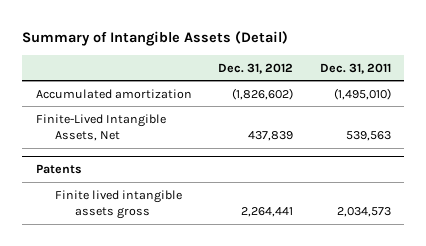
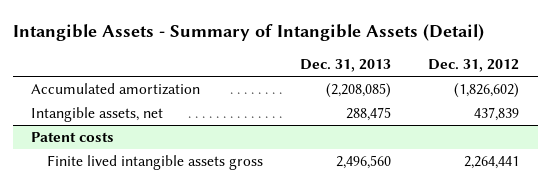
- Summary of Intangible Assets (Detail)
+ Intangible Assets - Summary of Intangible Assets (Detail)
- | Dec. 31, 2012 | Dec. 31, 2011
+ | Dec. 31, 2013 | Dec. 31, 2012
- Finite-Lived Intangible Assets, Net | 437,839 | 539,563
- Patents
+ Intangible assets, net | 288,475 | 437,839
+ Patent costs

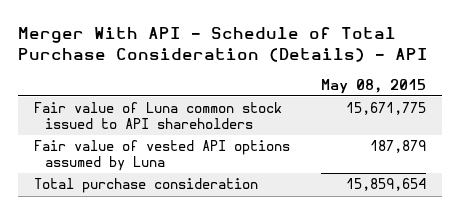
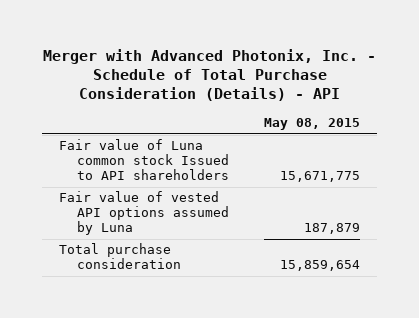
- Merger With API - Schedule of Total Purchase Consideration (Details) - API
+ Merger with Advanced Photonix, Inc. - Schedule of Total Purchase Consideration (Details) - API
- Fair value of Luna common stock issued to API shareholders | 15,671,775
+ Fair value of Luna common stock Issued to API shareholders | 15,671,775

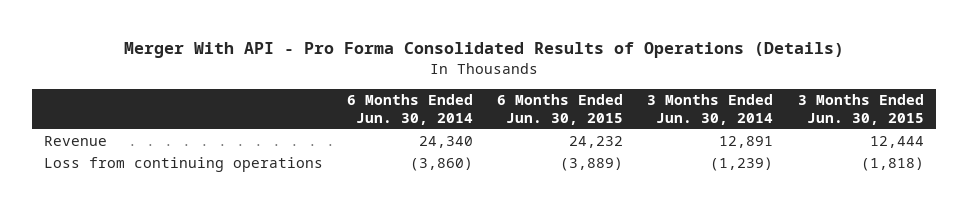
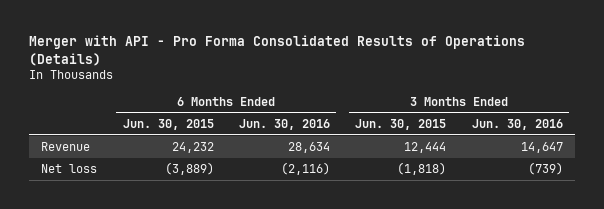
- Merger With API - Pro Forma Consolidated Results of Operations (Details)
+ Merger with API - Pro Forma Consolidated Results of Operations (Details)
- | 6 Months Ended Jun. 30, 2014 | 6 Months Ended Jun. 30, 2015 | 3 Months Ended Jun. 30, 2014 | 3 Months Ended Jun. 30, 2015
+ | 6 Months Ended Jun. 30, 2015 | 6 Months Ended Jun. 30, 2016 | 3 Months Ended Jun. 30, 2015 | 3 Months Ended Jun. 30, 2016
- Loss from continuing operations | (3,860) | (3,889) | (1,239) | (1,818)
+ Net loss | (3,889) | (2,116) | (1,818) | (739)

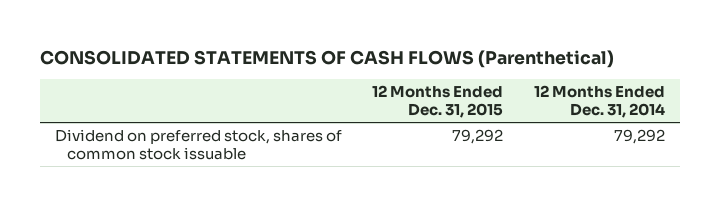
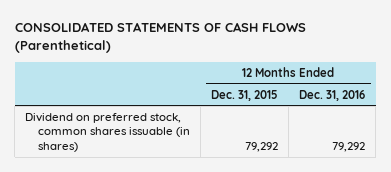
- | 12 Months Ended Dec. 31, 2015 | 12 Months Ended Dec. 31, 2014
+ | 12 Months Ended Dec. 31, 2015 | 12 Months Ended Dec. 31, 2016
- Dividend on preferred stock, shares of common stock issuable | 79,292 | 79,292
+ Dividend on preferred stock, common shares issuable (in shares) | 79,292 | 79,292

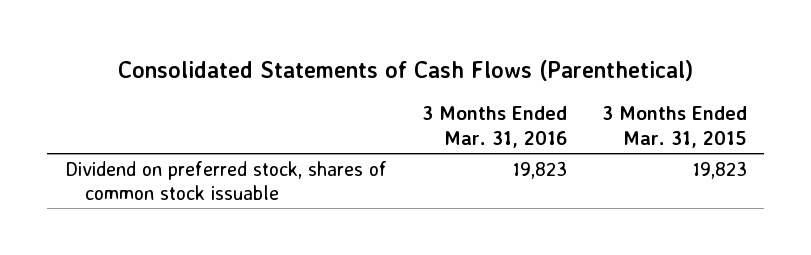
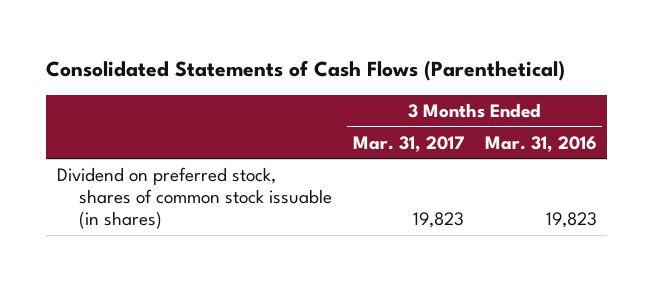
- | 3 Months Ended Mar. 31, 2016 | 3 Months Ended Mar. 31, 2015
+ | 3 Months Ended Mar. 31, 2017 | 3 Months Ended Mar. 31, 2016
- Dividend on preferred stock, shares of common stock issuable | 19,823 | 19,823
+ Dividend on preferred stock, shares of common stock issuable (in shares) | 19,823 | 19,823

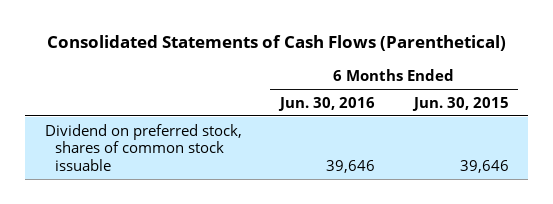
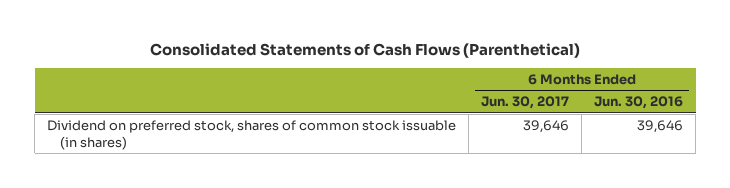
- | 6 Months Ended Jun. 30, 2016 | 6 Months Ended Jun. 30, 2015
+ | 6 Months Ended Jun. 30, 2017 | 6 Months Ended Jun. 30, 2016
- Dividend on preferred stock, shares of common stock issuable | 39,646 | 39,646
+ Dividend on preferred stock, shares of common stock issuable (in shares) | 39,646 | 39,646

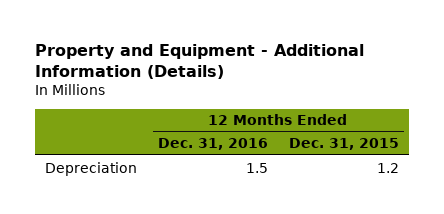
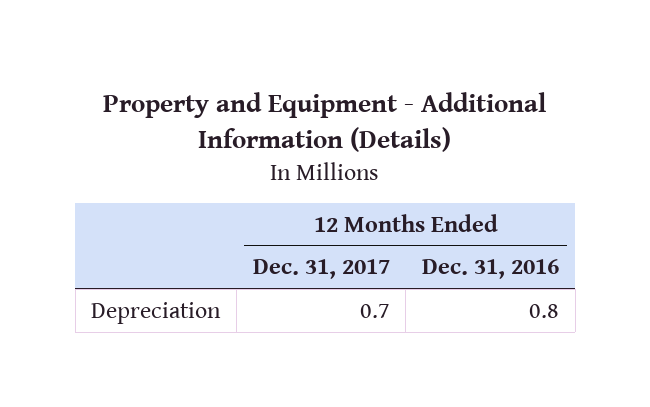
- | 12 Months Ended Dec. 31, 2016 | 12 Months Ended Dec. 31, 2015
+ | 12 Months Ended Dec. 31, 2017 | 12 Months Ended Dec. 31, 2016
- Depreciation | 1.5 | 1.2
+ Depreciation | 0.7 | 0.8

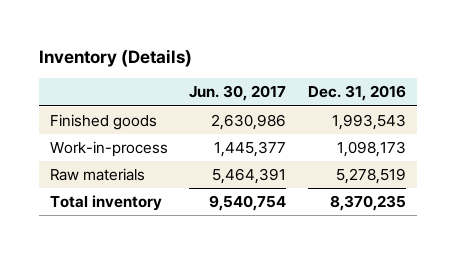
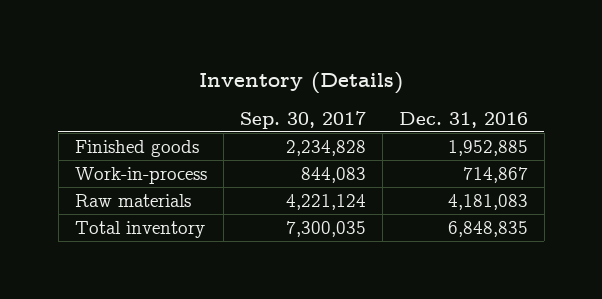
- | Jun. 30, 2017 | Dec. 31, 2016
+ | Sep. 30, 2017 | Dec. 31, 2016
- Finished goods | 2,630,986 | 1,993,543
- Work-in-process | 1,445,377 | 1,098,173
- Raw materials | 5,464,391 | 5,278,519
- Total inventory | 9,540,754 | 8,370,235
+ Finished goods | 2,234,828 | 1,952,885
+ Work-in-process | 844,083 | 714,867
+ Raw materials | 4,221,124 | 4,181,083
+ Total inventory | 7,300,035 | 6,848,835

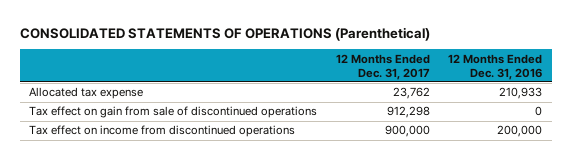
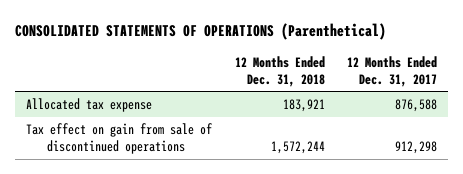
- | 12 Months Ended Dec. 31, 2017 | 12 Months Ended Dec. 31, 2016
+ | 12 Months Ended Dec. 31, 2018 | 12 Months Ended Dec. 31, 2017
- Allocated tax expense | 23,762 | 210,933
+ Allocated tax expense | 183,921 | 876,588
- Tax effect on income from discontinued operations | 900,000 | 200,000

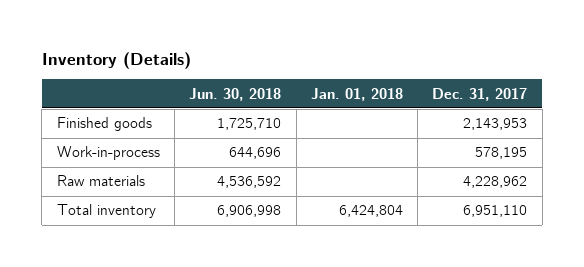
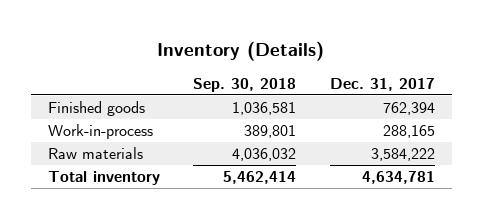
- | Jun. 30, 2018 | Jan. 01, 2018 | Dec. 31, 2017
+ | Sep. 30, 2018 | Dec. 31, 2017
- Finished goods | 1,725,710 | | 2,143,953
- Work-in-process | 644,696 | | 578,195
- Raw materials | 4,536,592 | | 4,228,962
- Total inventory | 6,906,998 | 6,424,804 | 6,951,110
+ Finished goods | 1,036,581 | 762,394
+ Work-in-process | 389,801 | 288,165
+ Raw materials | 4,036,032 | 3,584,222
+ Total inventory | 5,462,414 | 4,634,781

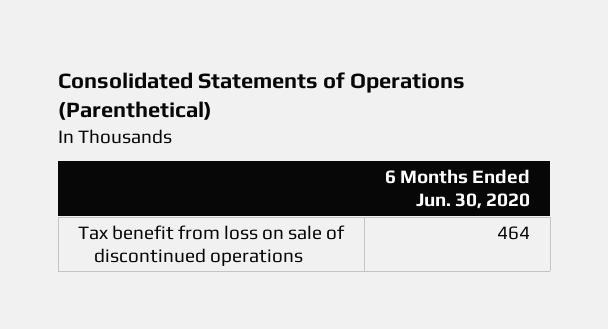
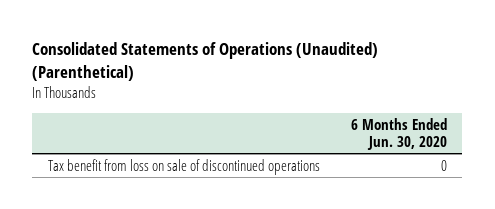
- Consolidated Statements of Operations (Parenthetical)
+ Consolidated Statements of Operations (Unaudited) (Parenthetical)
- Tax benefit from loss on sale of discontinued operations | 464
+ Tax benefit from loss on sale of discontinued operations | 0

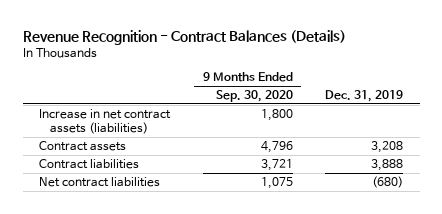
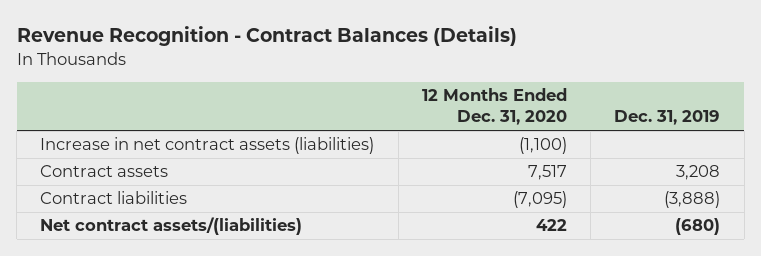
- | 9 Months Ended Sep. 30, 2020 | Dec. 31, 2019
+ | 12 Months Ended Dec. 31, 2020 | Dec. 31, 2019
- Contract liabilities | 3,721 | 3,888
- Net contract liabilities | 1,075 | (680)
+ Contract liabilities | (7,095) | (3,888)
+ Net contract assets/(liabilities) | 422 | (680)

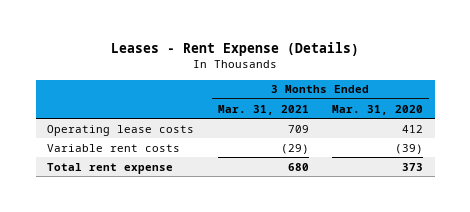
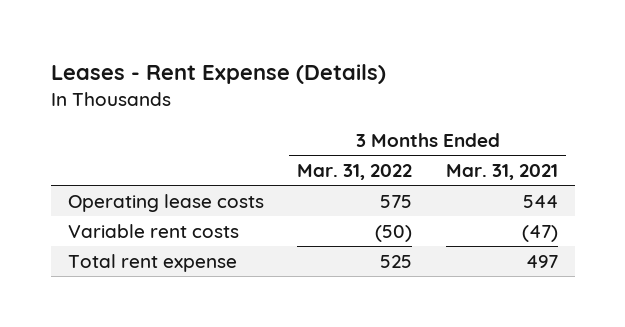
- | 3 Months Ended Mar. 31, 2021 | 3 Months Ended Mar. 31, 2020
+ | 3 Months Ended Mar. 31, 2022 | 3 Months Ended Mar. 31, 2021
- Operating lease costs | 709 | 412
- Variable rent costs | (29) | (39)
- Total rent expense | 680 | 373
+ Operating lease costs | 575 | 544
+ Variable rent costs | (50) | (47)
+ Total rent expense | 525 | 497

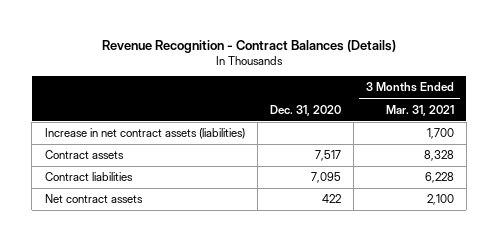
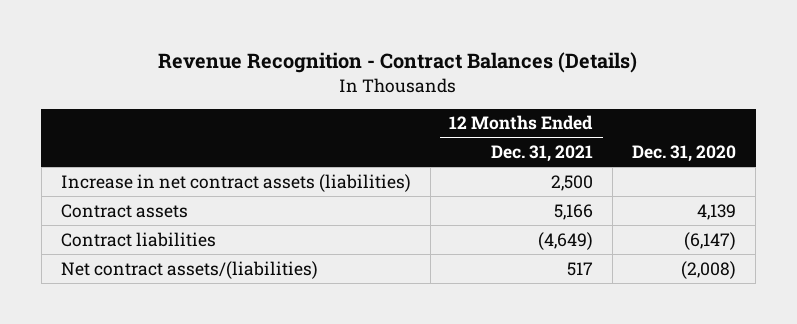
- | Dec. 31, 2020 | 3 Months Ended Mar. 31, 2021
+ | 12 Months Ended Dec. 31, 2021 | Dec. 31, 2020
- Contract assets | 7,517 | 8,328
- Contract liabilities | 7,095 | 6,228
- Net contract assets | 422 | 2,100
+ Contract assets | 5,166 | 4,139
+ Contract liabilities | (4,649) | (6,147)
+ Net contract assets/(liabilities) | 517 | (2,008)

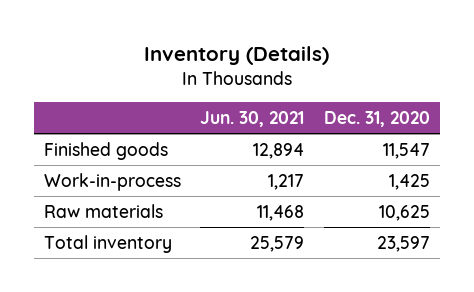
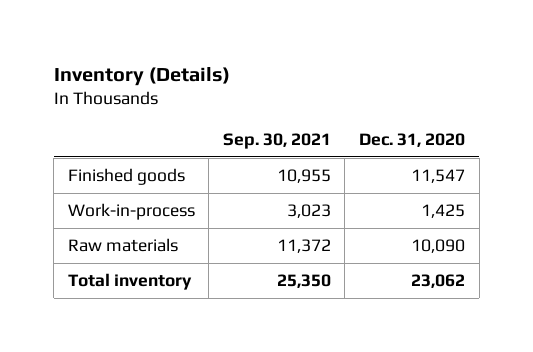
- | Jun. 30, 2021 | Dec. 31, 2020
+ | Sep. 30, 2021 | Dec. 31, 2020
- Raw materials | 11,468 | 10,625
- Total inventory | 25,579 | 23,597
+ Raw materials | 11,372 | 10,090
+ Total inventory | 25,350 | 23,062

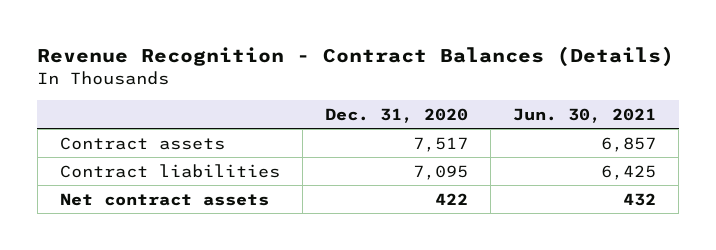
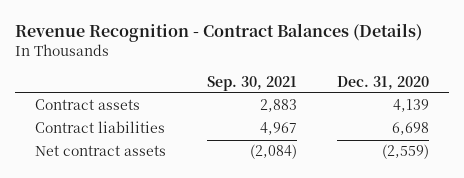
- | Dec. 31, 2020 | Jun. 30, 2021
+ | Sep. 30, 2021 | Dec. 31, 2020
- Contract assets | 7,517 | 6,857
- Contract liabilities | 7,095 | 6,425
- Net contract assets | 422 | 432
+ Contract assets | 2,883 | 4,139
+ Contract liabilities | 4,967 | 6,698
+ Net contract assets | (2,084) | (2,559)

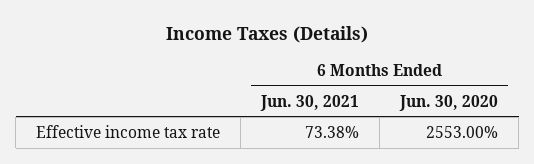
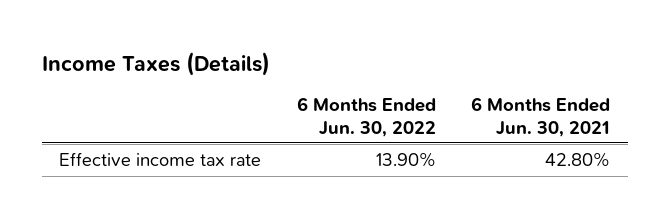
- | 6 Months Ended Jun. 30, 2021 | 6 Months Ended Jun. 30, 2020
+ | 6 Months Ended Jun. 30, 2022 | 6 Months Ended Jun. 30, 2021
- Effective income tax rate | 73.38% | 2553.00%
+ Effective income tax rate | 13.90% | 42.80%

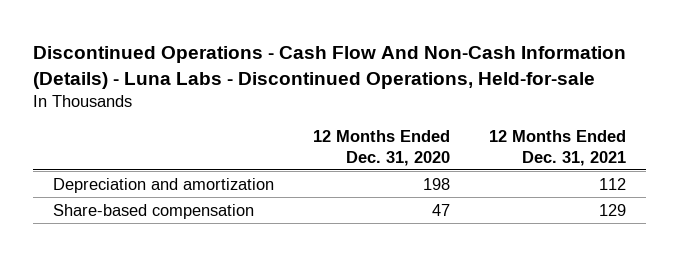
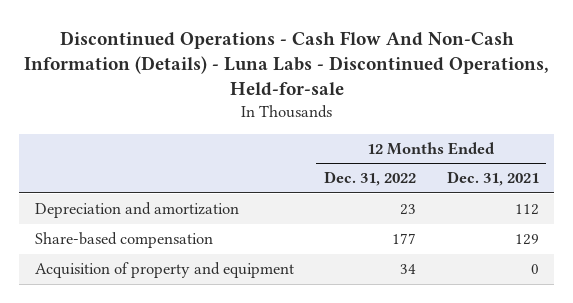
- | 12 Months Ended Dec. 31, 2020 | 12 Months Ended Dec. 31, 2021
+ | 12 Months Ended Dec. 31, 2022 | 12 Months Ended Dec. 31, 2021
+ Acquisition of property and equipment | 34 | 0

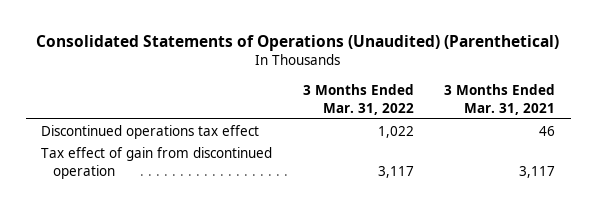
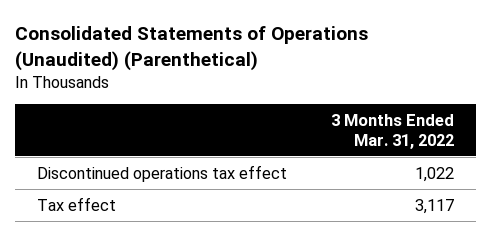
- | 3 Months Ended Mar. 31, 2022 | 3 Months Ended Mar. 31, 2021
+ | 3 Months Ended Mar. 31, 2022
- Tax effect of gain from discontinued operation | 3,117 | 3,117
+ Tax effect | 3,117

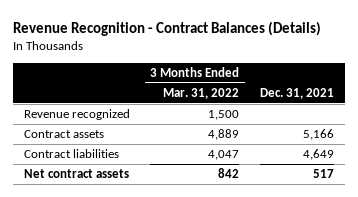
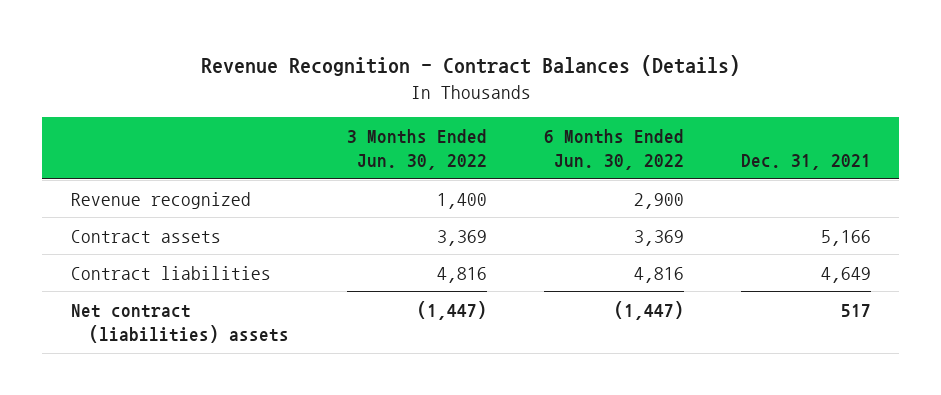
- | 3 Months Ended Mar. 31, 2022 | Dec. 31, 2021
+ | 3 Months Ended Jun. 30, 2022 | 6 Months Ended Jun. 30, 2022 | Dec. 31, 2021
- Net contract assets | 842 | 517
+ Net contract (liabilities) assets | (1,447) | (1,447) | 517

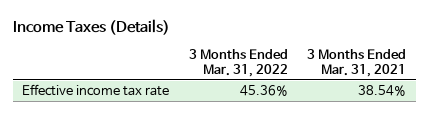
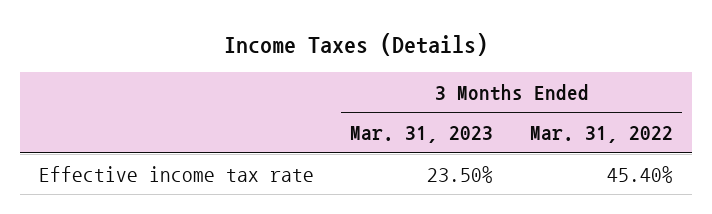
- | 3 Months Ended Mar. 31, 2022 | 3 Months Ended Mar. 31, 2021
+ | 3 Months Ended Mar. 31, 2023 | 3 Months Ended Mar. 31, 2022
- Effective income tax rate | 45.36% | 38.54%
+ Effective income tax rate | 23.50% | 45.40%

